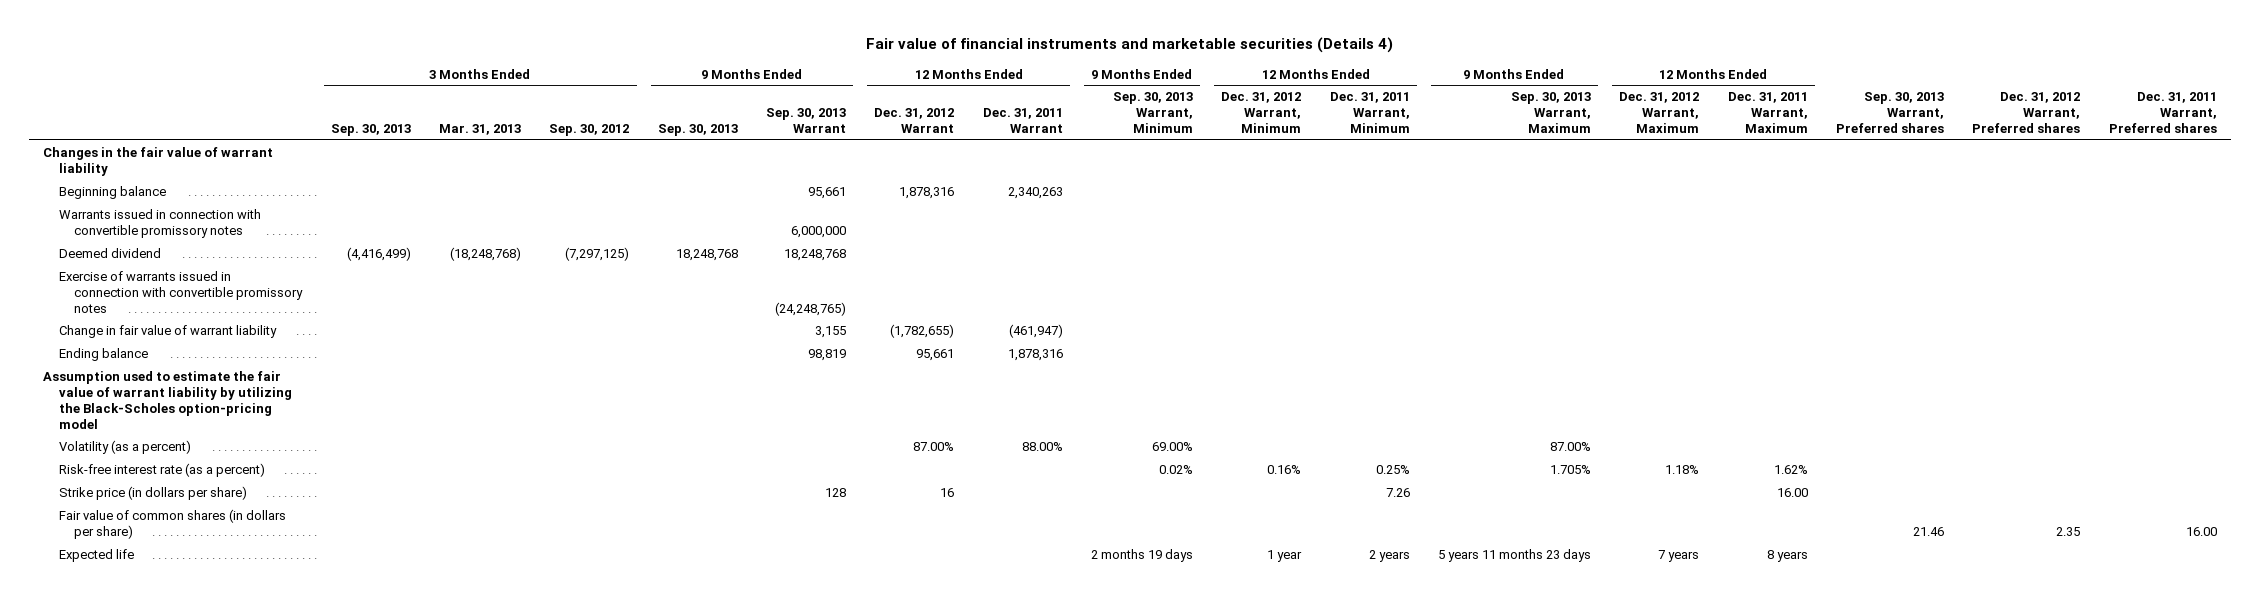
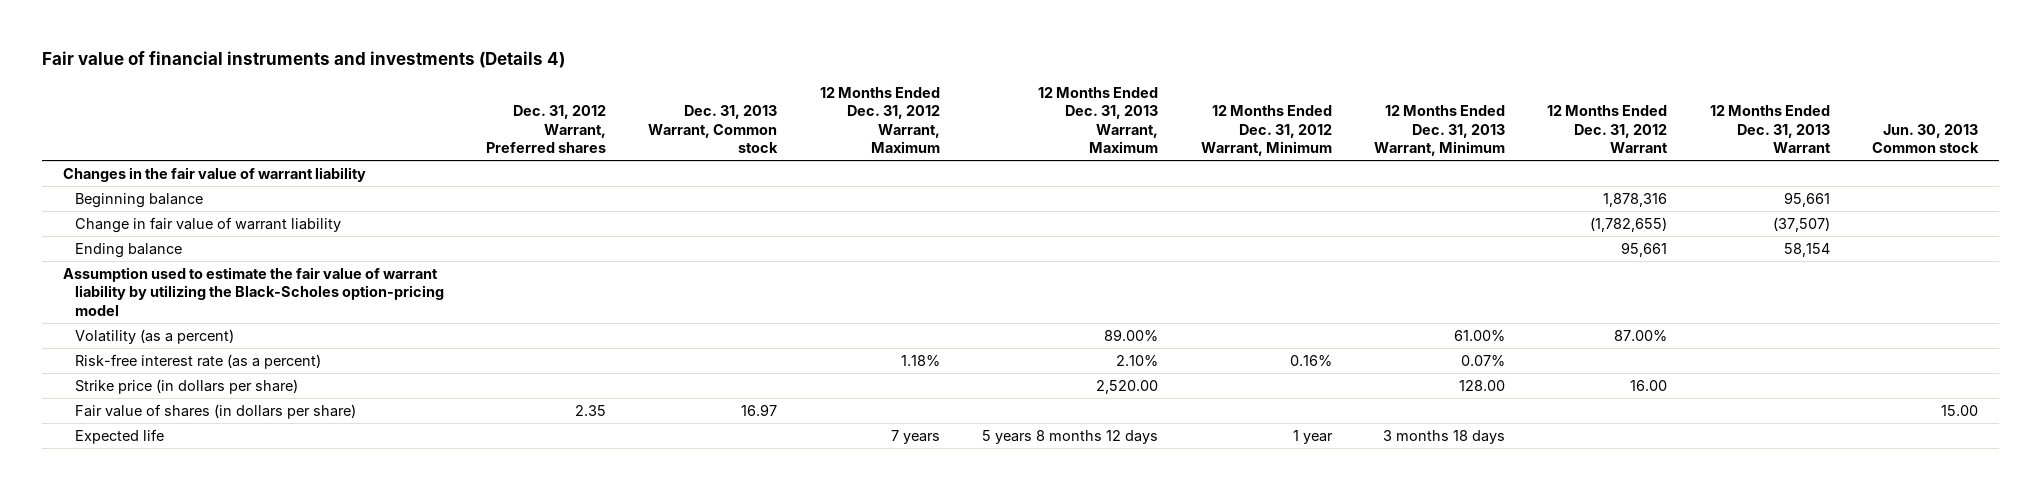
- Fair value of financial instruments and marketable securities (Details 4)
+ Fair value of financial instruments and investments (Details 4)
- | 3 Months Ended Sep. 30, 2013 | 3 Months Ended Mar. 31, 2013 | 3 Months Ended Sep. 30, 2012 | 9 Months Ended Sep. 30, 2013 | 9 Months Ended Sep. 30, 2013 Warrant | 12 Months Ended Dec. 31, 2012 Warrant | 12 Months Ended Dec. 31, 2011 Warrant | 9 Months Ended Sep. 30, 2013 Warrant, Minimum | 12 Months Ended Dec. 31, 2012 Warrant, Minimum | 12 Months Ended Dec. 31, 2011 Warrant, Minimum | 9 Months Ended Sep. 30, 2013 Warrant, Maximum | 12 Months Ended Dec. 31, 2012 Warrant, Maximum | 12 Months Ended Dec. 31, 2011 Warrant, Maximum | Sep. 30, 2013 Warrant, Preferred shares | Dec. 31, 2012 Warrant, Preferred shares | Dec. 31, 2011 Warrant, Preferred shares
+ | Dec. 31, 2012 Warrant, Preferred shares | Dec. 31, 2013 Warrant, Common stock | 12 Months Ended Dec. 31, 2012 Warrant, Maximum | 12 Months Ended Dec. 31, 2013 Warrant, Maximum | 12 Months Ended Dec. 31, 2012 Warrant, Minimum | 12 Months Ended Dec. 31, 2013 Warrant, Minimum | 12 Months Ended Dec. 31, 2012 Warrant | 12 Months Ended Dec. 31, 2013 Warrant | Jun. 30, 2013 Common stock
- Warrants issued in connection with convertible promissory notes | | | | | 6,000,000 | | | | | | | | | | |
- Deemed dividend | (4,416,499) | (18,248,768) | (7,297,125) | 18,248,768 | 18,248,768 | | | | | | | | | | |
- Exercise of warrants issued in connection with convertible promissory notes | | | | | (24,248,765) | | | | | | | | | | |
- Strike price (in dollars per share) | | | | | 128 | 16 | | | | 7.26 | | | 16.00 | | |
- Fair value of common shares (in dollars per share) | | | | | | | | | | | | | | 21.46 | 2.35 | 16.00
+ Strike price (in dollars per share) | | | | 2,520.00 | | 128.00 | 16.00 | |
+ Fair value of shares (in dollars per share) | 2.35 | 16.97 | | | | | | | 15.00

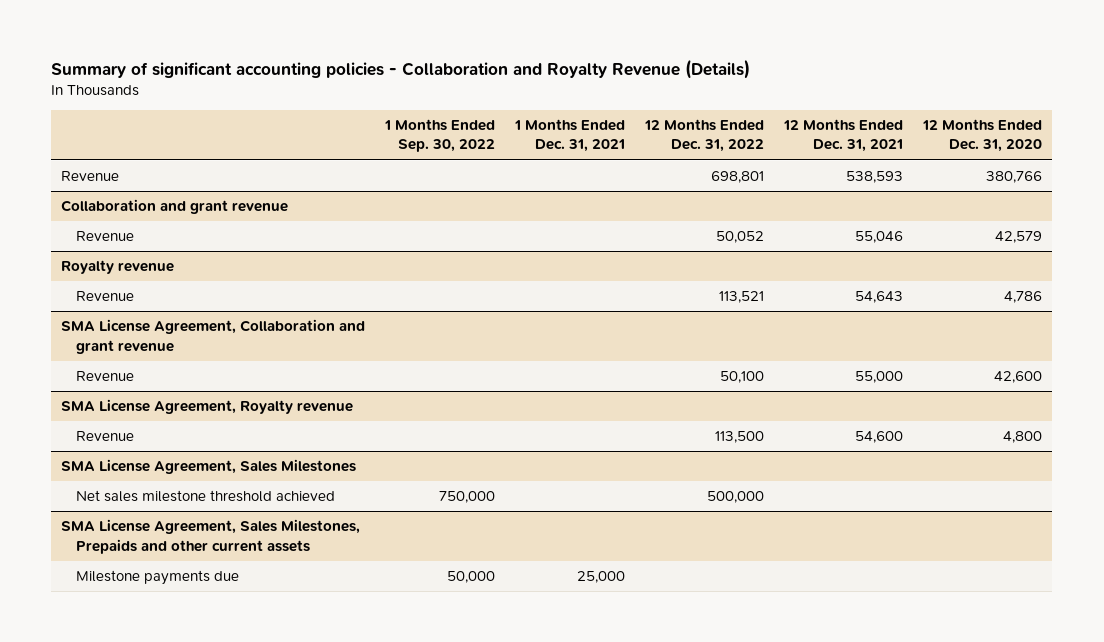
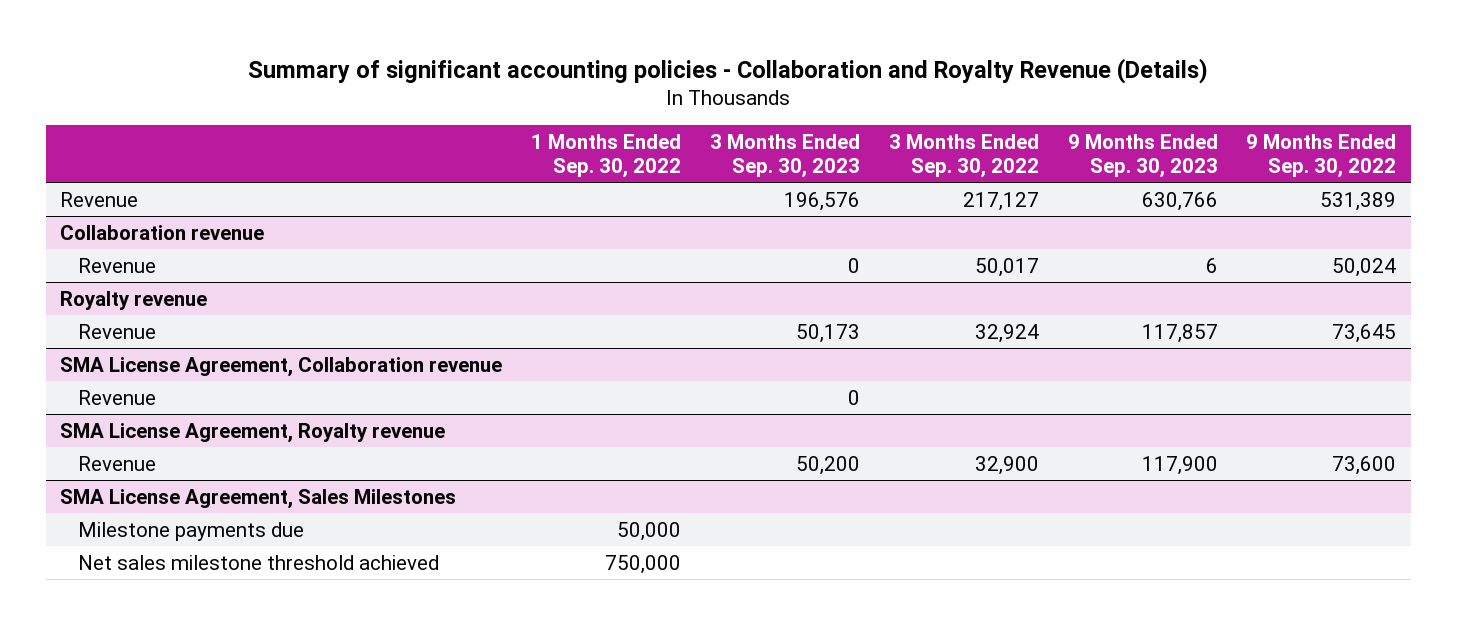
- | 1 Months Ended Sep. 30, 2022 | 1 Months Ended Dec. 31, 2021 | 12 Months Ended Dec. 31, 2022 | 12 Months Ended Dec. 31, 2021 | 12 Months Ended Dec. 31, 2020
+ | 1 Months Ended Sep. 30, 2022 | 3 Months Ended Sep. 30, 2023 | 3 Months Ended Sep. 30, 2022 | 9 Months Ended Sep. 30, 2023 | 9 Months Ended Sep. 30, 2022
- Collaboration and grant revenue
- Revenue | | | 50,052 | 55,046 | 42,579
+ Collaboration revenue
+ Revenue | | 0 | 50,017 | 6 | 50,024
- SMA License Agreement, Collaboration and grant revenue
+ SMA License Agreement, Collaboration revenue
@ SMA License Agreement, Sales Milestones
+ Milestone payments due | 50,000 | | | |
- SMA License Agreement, Sales Milestones, Prepaids and other current assets
- Milestone payments due | 50,000 | 25,000 | | |

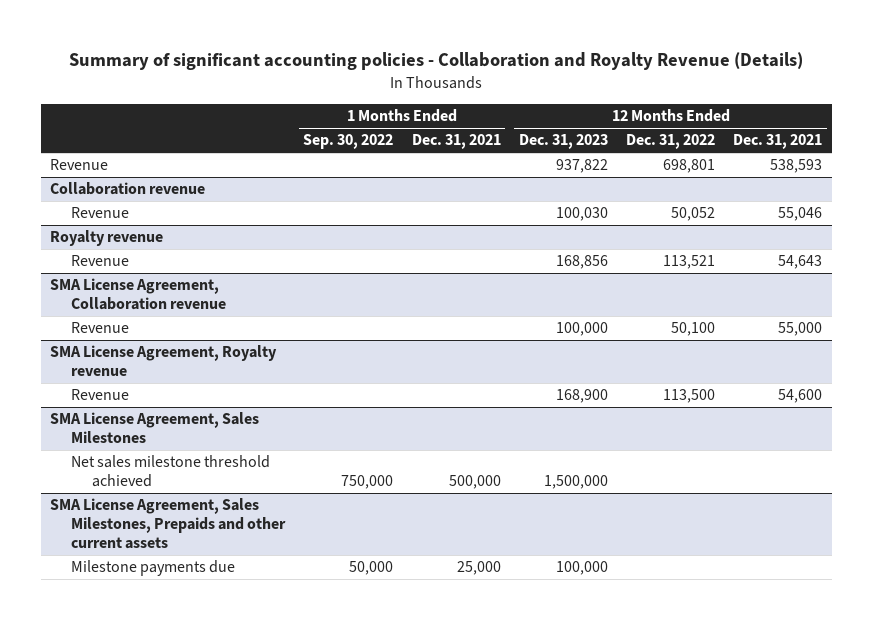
- | 1 Months Ended Sep. 30, 2022 | 3 Months Ended Sep. 30, 2023 | 3 Months Ended Sep. 30, 2022 | 9 Months Ended Sep. 30, 2023 | 9 Months Ended Sep. 30, 2022
+ | 1 Months Ended Sep. 30, 2022 | 1 Months Ended Dec. 31, 2021 | 12 Months Ended Dec. 31, 2023 | 12 Months Ended Dec. 31, 2022 | 12 Months Ended Dec. 31, 2021
@ SMA License Agreement, Sales Milestones
- Milestone payments due | 50,000 | | | |
+ SMA License Agreement, Sales Milestones, Prepaids and other current assets
+ Milestone payments due | 50,000 | 25,000 | 100,000 | |

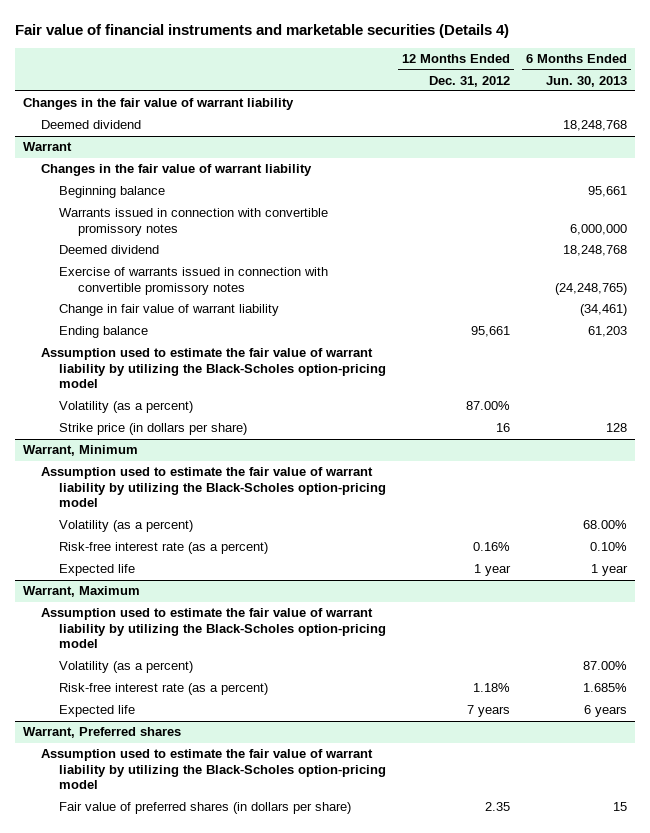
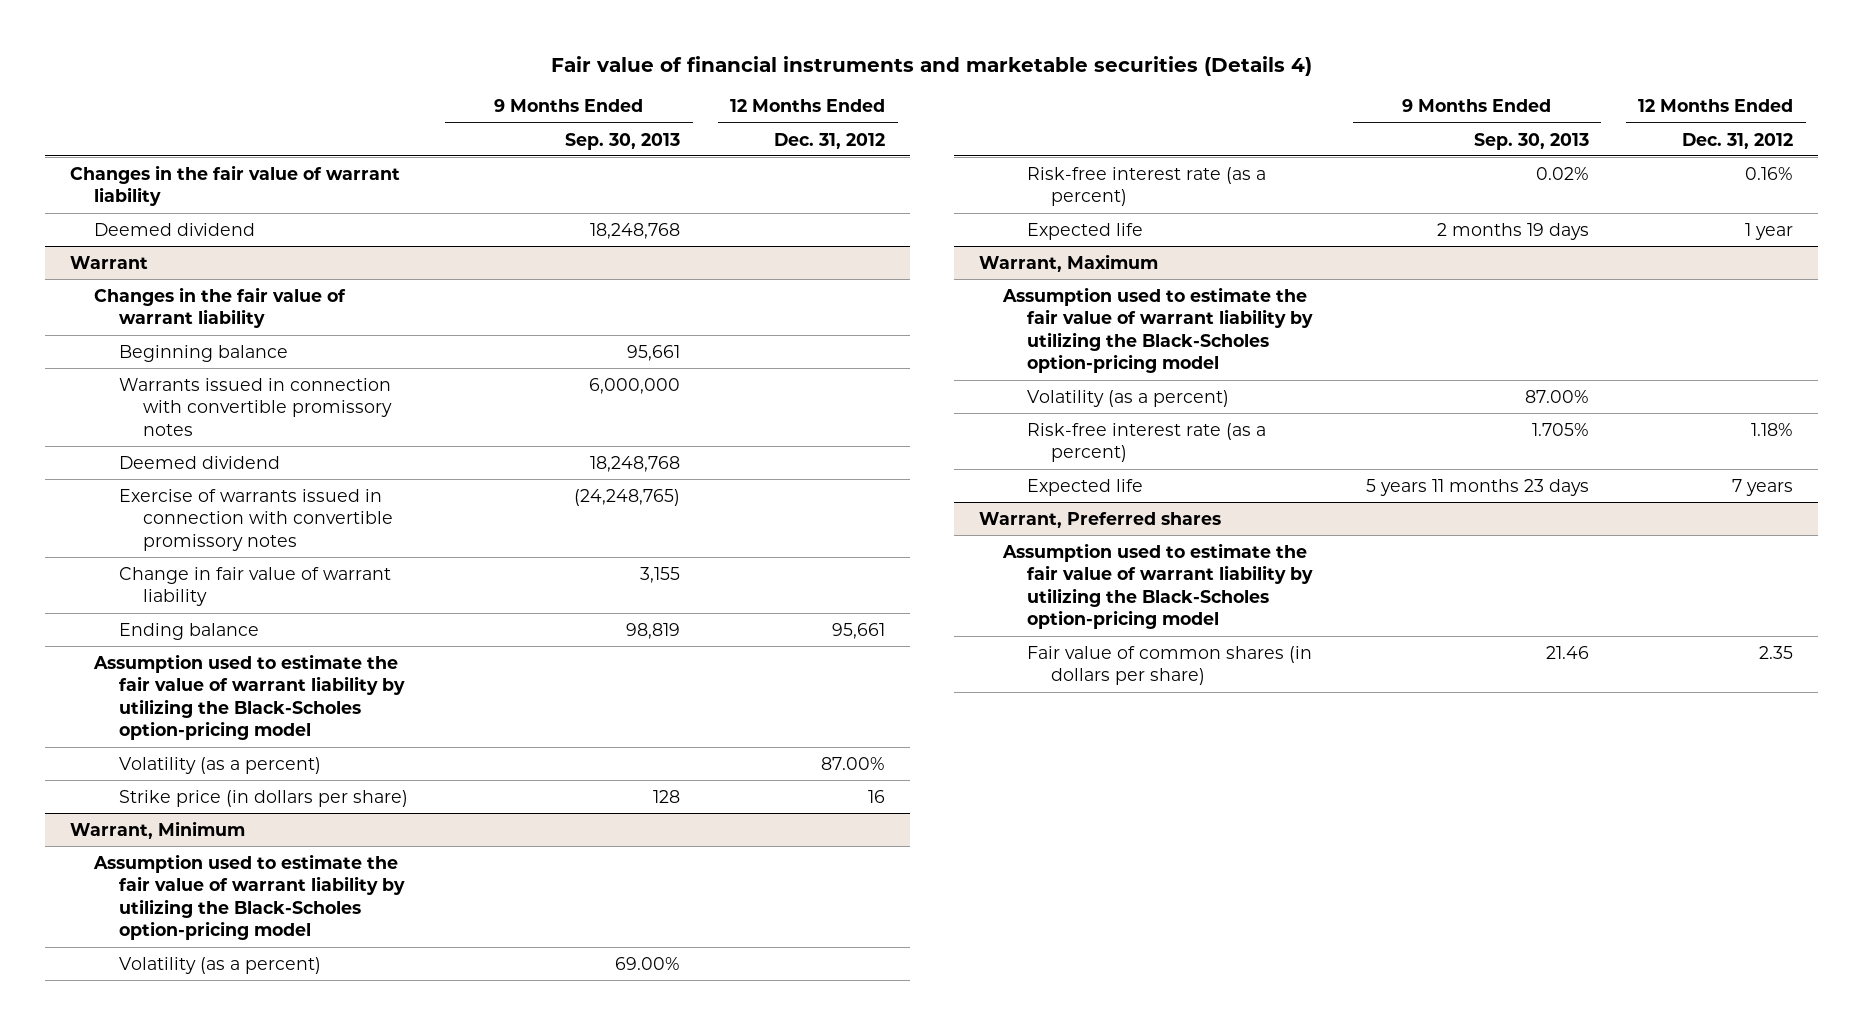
- | 12 Months Ended Dec. 31, 2012 | 6 Months Ended Jun. 30, 2013
+ | 9 Months Ended Sep. 30, 2013 | 12 Months Ended Dec. 31, 2012
@ Warrant, Preferred shares
- Fair value of preferred shares (in dollars per share) | 2.35 | 15
+ Fair value of common shares (in dollars per share) | 21.46 | 2.35

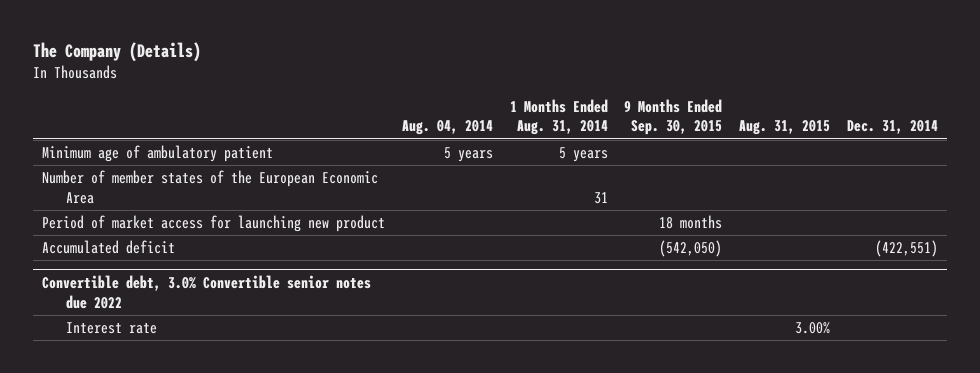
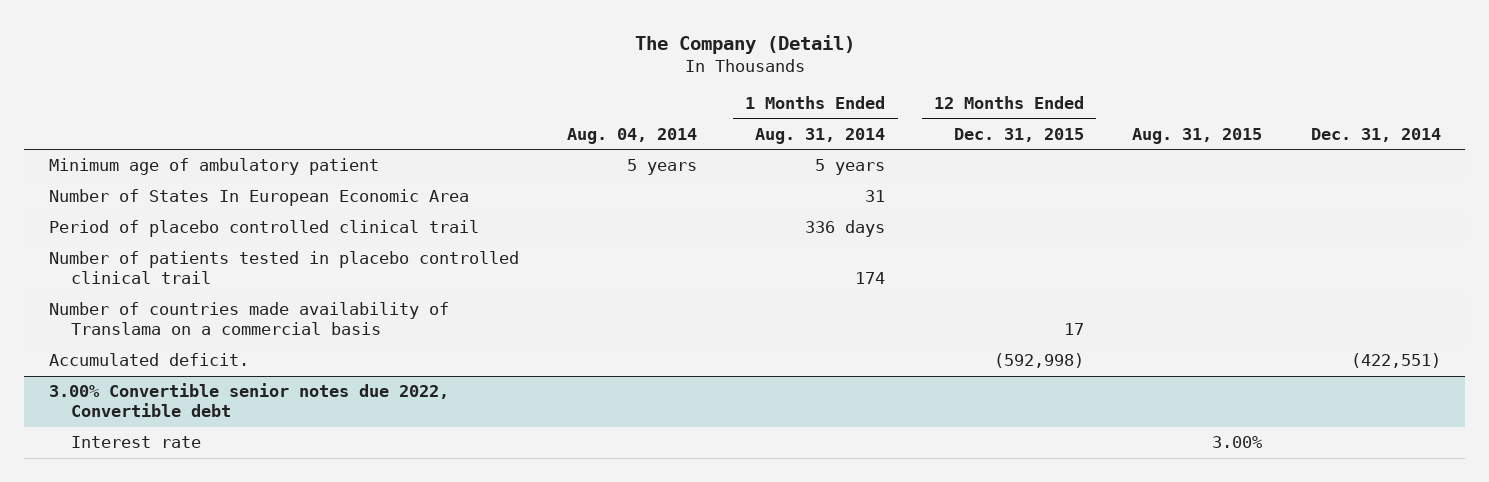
- The Company (Details)
+ The Company (Detail)
- | Aug. 04, 2014 | 1 Months Ended Aug. 31, 2014 | 9 Months Ended Sep. 30, 2015 | Aug. 31, 2015 | Dec. 31, 2014
+ | Aug. 04, 2014 | 1 Months Ended Aug. 31, 2014 | 12 Months Ended Dec. 31, 2015 | Aug. 31, 2015 | Dec. 31, 2014
- Number of member states of the European Economic Area | | 31 | | |
- Period of market access for launching new product | | | 18 months | |
- Accumulated deficit | | | (542,050) | | (422,551)
- Convertible debt, 3.0% Convertible senior notes due 2022
+ Number of States In European Economic Area | | 31 | | |
+ Period of placebo controlled clinical trail | | 336 days | | |
+ Number of patients tested in placebo controlled clinical trail | | 174 | | |
+ Number of countries made availability of Translama on a commercial basis | | | 17 | |
+ Accumulated deficit. | | | (592,998) | | (422,551)
+ 3.00% Convertible senior notes due 2022, Convertible debt

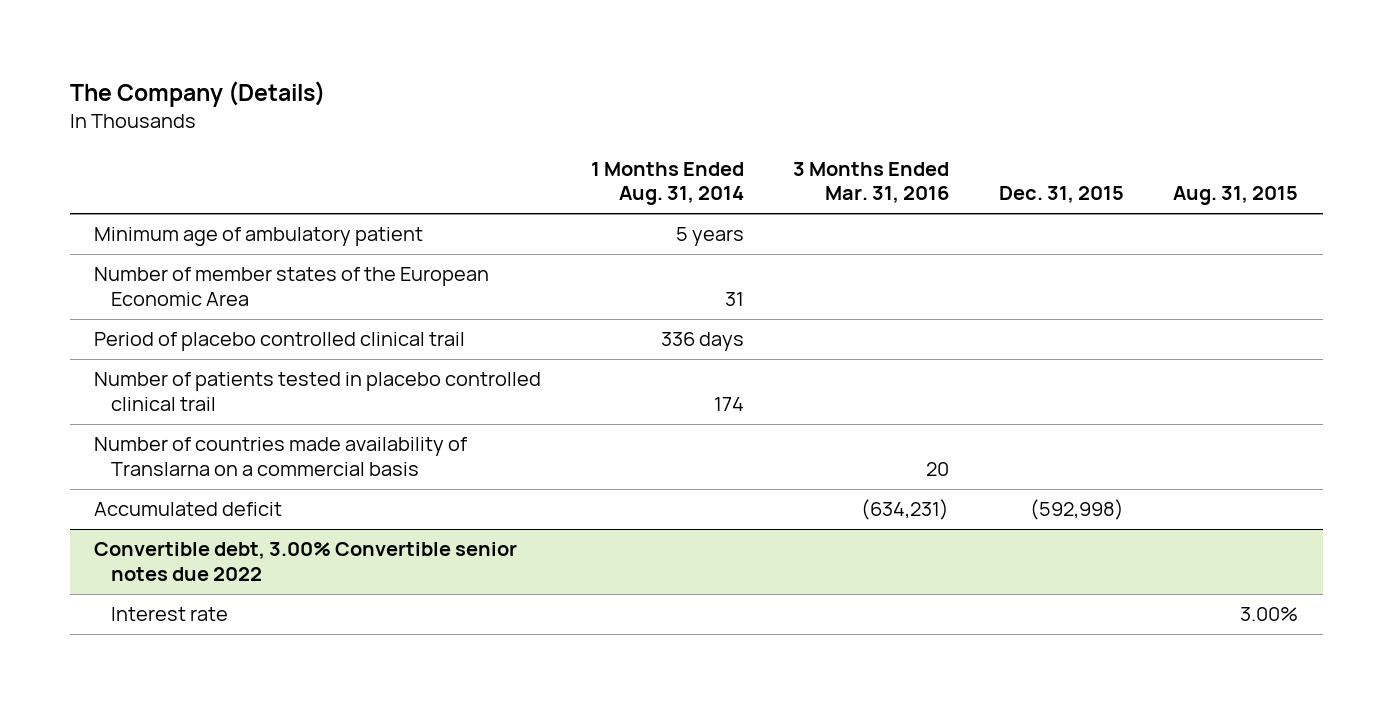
- The Company (Detail)
+ The Company (Details)
- | Aug. 04, 2014 | 1 Months Ended Aug. 31, 2014 | 12 Months Ended Dec. 31, 2015 | Aug. 31, 2015 | Dec. 31, 2014
+ | 1 Months Ended Aug. 31, 2014 | 3 Months Ended Mar. 31, 2016 | Dec. 31, 2015 | Aug. 31, 2015
- Number of States In European Economic Area | | 31 | | |
+ Number of member states of the European Economic Area | 31 | | |
- Number of countries made availability of Translama on a commercial basis | | | 17 | |
- Accumulated deficit. | | | (592,998) | | (422,551)
- 3.00% Convertible senior notes due 2022, Convertible debt
+ Number of countries made availability of Translarna on a commercial basis | | 20 | |
+ Accumulated deficit | | (634,231) | (592,998) |
+ Convertible debt, 3.00% Convertible senior notes due 2022

